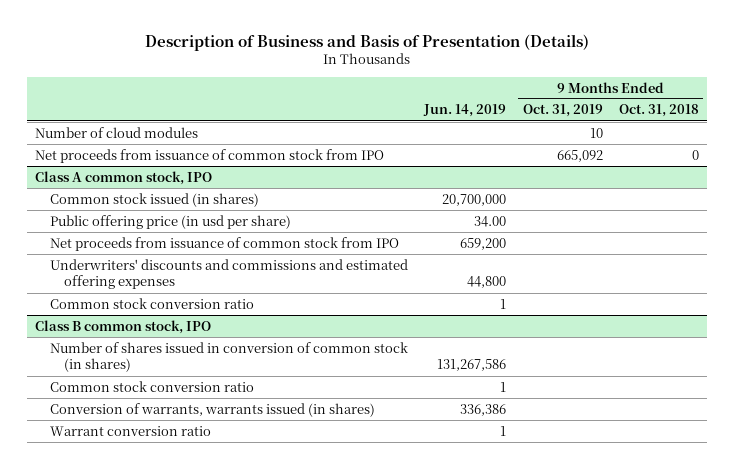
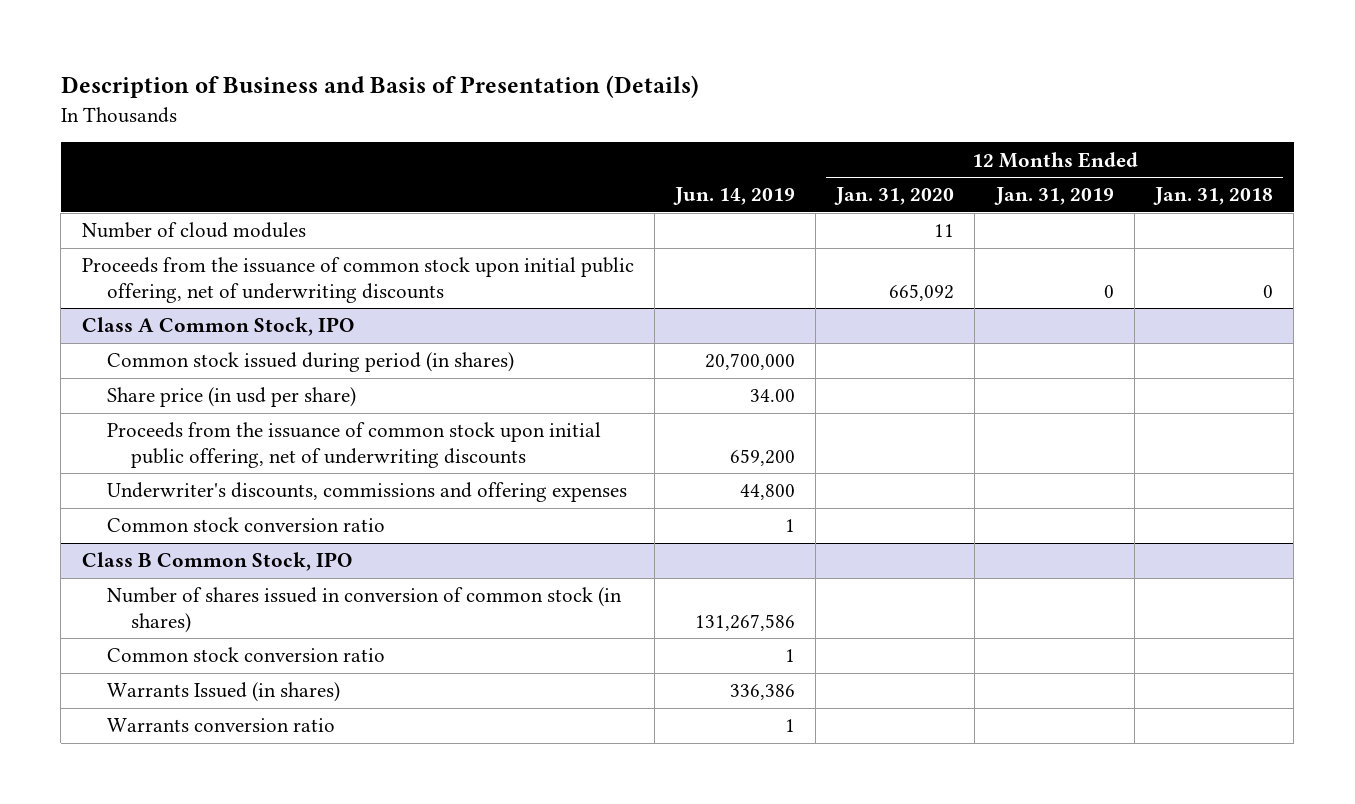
- | Jun. 14, 2019 | 9 Months Ended Oct. 31, 2019 | 9 Months Ended Oct. 31, 2018
+ | Jun. 14, 2019 | 12 Months Ended Jan. 31, 2020 | 12 Months Ended Jan. 31, 2019 | 12 Months Ended Jan. 31, 2018
- Net proceeds from issuance of common stock from IPO | | 665,092 | 0
- Class A common stock, IPO
- Common stock issued (in shares) | 20,700,000 | |
- Public offering price (in usd per share) | 34.00 | |
- Net proceeds from issuance of common stock from IPO | 659,200 | |
- Underwriters' discounts and commissions and estimated offering expenses | 44,800 | |
+ Proceeds from the issuance of common stock upon initial public offering, net of underwriting discounts | | 665,092 | 0 | 0
+ Class A Common Stock, IPO
+ Common stock issued during period (in shares) | 20,700,000 | | |
+ Share price (in usd per share) | 34.00 | | |
+ Proceeds from the issuance of common stock upon initial public offering, net of underwriting discounts | 659,200 | | |
+ Underwriter's discounts, commissions and offering expenses | 44,800 | | |
- Class B common stock, IPO
+ Class B Common Stock, IPO
- Conversion of warrants, warrants issued (in shares) | 336,386 | |
- Warrant conversion ratio | 1 | |
+ Warrants Issued (in shares) | 336,386 | | |
+ Warrants conversion ratio | 1 | | |

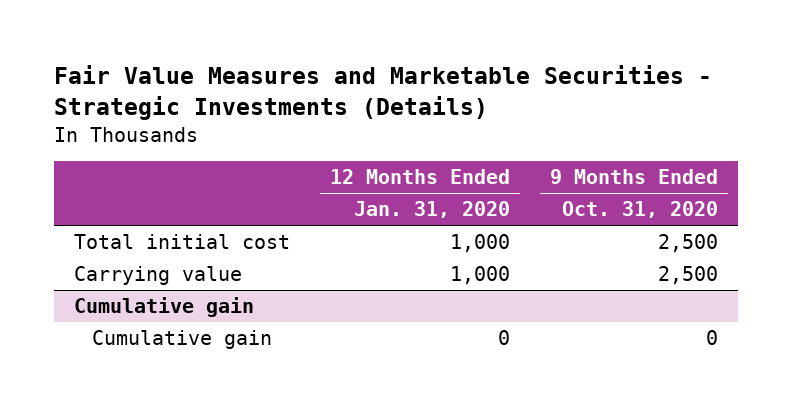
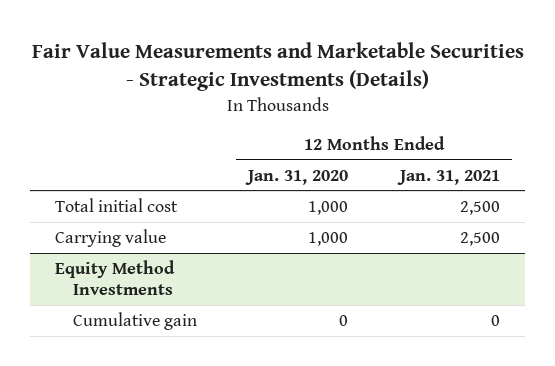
- Fair Value Measures and Marketable Securities - Strategic Investments (Details)
+ Fair Value Measurements and Marketable Securities - Strategic Investments (Details)
- | 12 Months Ended Jan. 31, 2020 | 9 Months Ended Oct. 31, 2020
+ | 12 Months Ended Jan. 31, 2020 | 12 Months Ended Jan. 31, 2021
- Cumulative gain
+ Equity Method Investments

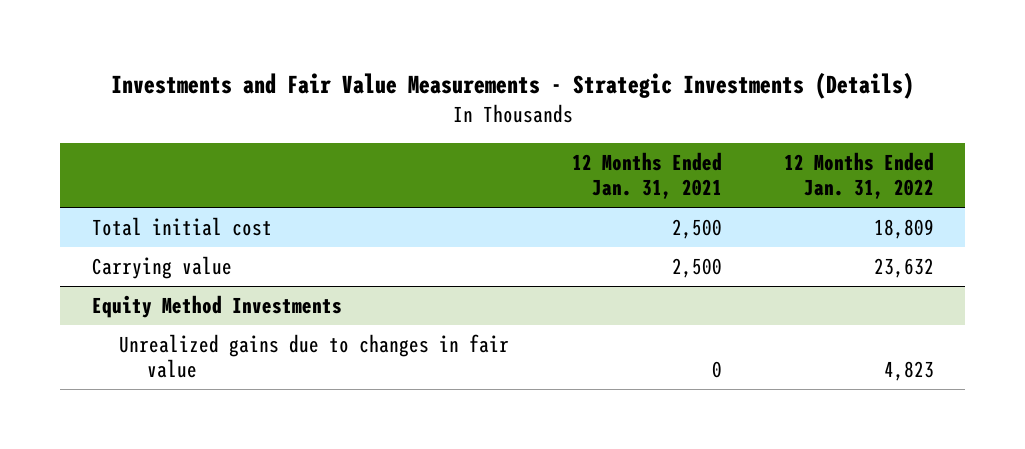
- Fair Value Measurements and Marketable Securities - Strategic Investments (Details)
+ Investments and Fair Value Measurements - Strategic Investments (Details)
- | 12 Months Ended Jan. 31, 2020 | 12 Months Ended Jan. 31, 2021
+ | 12 Months Ended Jan. 31, 2021 | 12 Months Ended Jan. 31, 2022
@ Equity Method Investments
- Cumulative gain | 0 | 0
+ Unrealized gains due to changes in fair value | 0 | 4,823

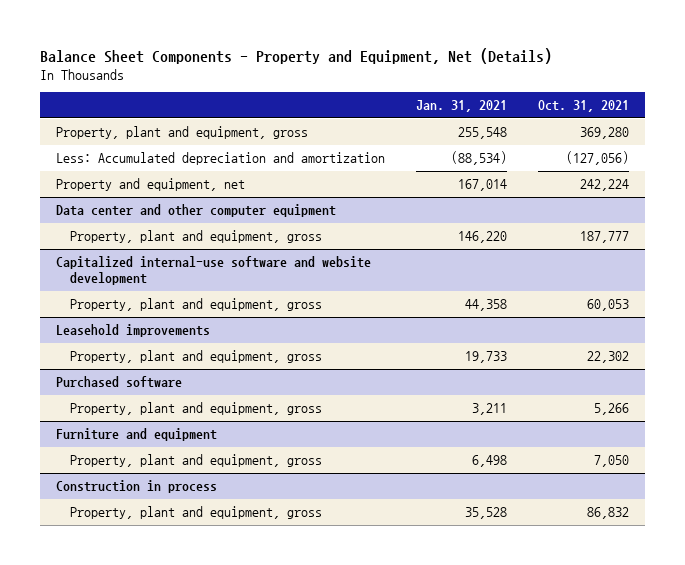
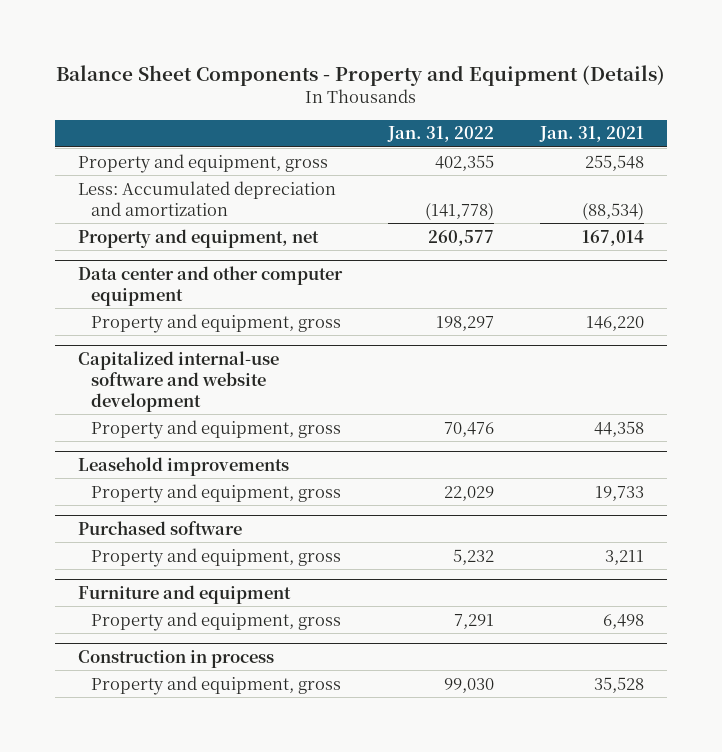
- Balance Sheet Components - Property and Equipment, Net (Details)
+ Balance Sheet Components - Property and Equipment (Details)
- | Jan. 31, 2021 | Oct. 31, 2021
+ | Jan. 31, 2022 | Jan. 31, 2021
- Property, plant and equipment, gross | 255,548 | 369,280
+ Property and equipment, gross | 402,355 | 255,548
@ Data center and other computer equipment
- Property, plant and equipment, gross | 146,220 | 187,777
+ Property and equipment, gross | 198,297 | 146,220
@ Capitalized internal-use software and website development
- Property, plant and equipment, gross | 44,358 | 60,053
+ Property and equipment, gross | 70,476 | 44,358
@ Leasehold improvements
- Property, plant and equipment, gross | 19,733 | 22,302
+ Property and equipment, gross | 22,029 | 19,733
@ Purchased software
- Property, plant and equipment, gross | 3,211 | 5,266
+ Property and equipment, gross | 5,232 | 3,211
@ Furniture and equipment
- Property, plant and equipment, gross | 6,498 | 7,050
+ Property and equipment, gross | 7,291 | 6,498
@ Construction in process
- Property, plant and equipment, gross | 35,528 | 86,832
+ Property and equipment, gross | 99,030 | 35,528

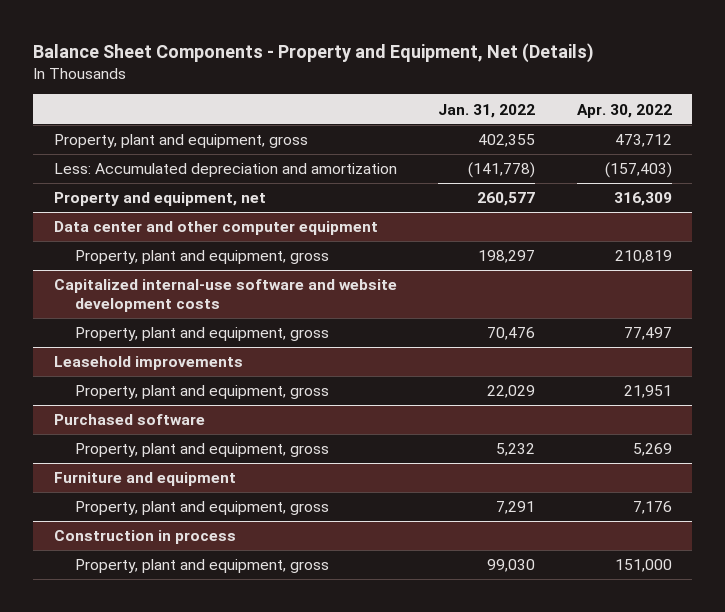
- Balance Sheet Components - Property and Equipment (Details)
+ Balance Sheet Components - Property and Equipment, Net (Details)
- | Jan. 31, 2022 | Jan. 31, 2021
+ | Jan. 31, 2022 | Apr. 30, 2022
- Property and equipment, gross | 402,355 | 255,548
+ Property, plant and equipment, gross | 402,355 | 473,712
@ Data center and other computer equipment
- Property and equipment, gross | 198,297 | 146,220
- Capitalized internal-use software and website development
- Property and equipment, gross | 70,476 | 44,358
@ Data center and other computer equipment
+ Property, plant and equipment, gross | 198,297 | 210,819
+ Capitalized internal-use software and website development costs
+ Property, plant and equipment, gross | 70,476 | 77,497
@ Leasehold improvements
- Property and equipment, gross | 22,029 | 19,733
+ Property, plant and equipment, gross | 22,029 | 21,951
@ Purchased software
- Property and equipment, gross | 5,232 | 3,211
+ Property, plant and equipment, gross | 5,232 | 5,269
@ Furniture and equipment
- Property and equipment, gross | 7,291 | 6,498
+ Property, plant and equipment, gross | 7,291 | 7,176
@ Construction in process
- Property and equipment, gross | 99,030 | 35,528
+ Property, plant and equipment, gross | 99,030 | 151,000

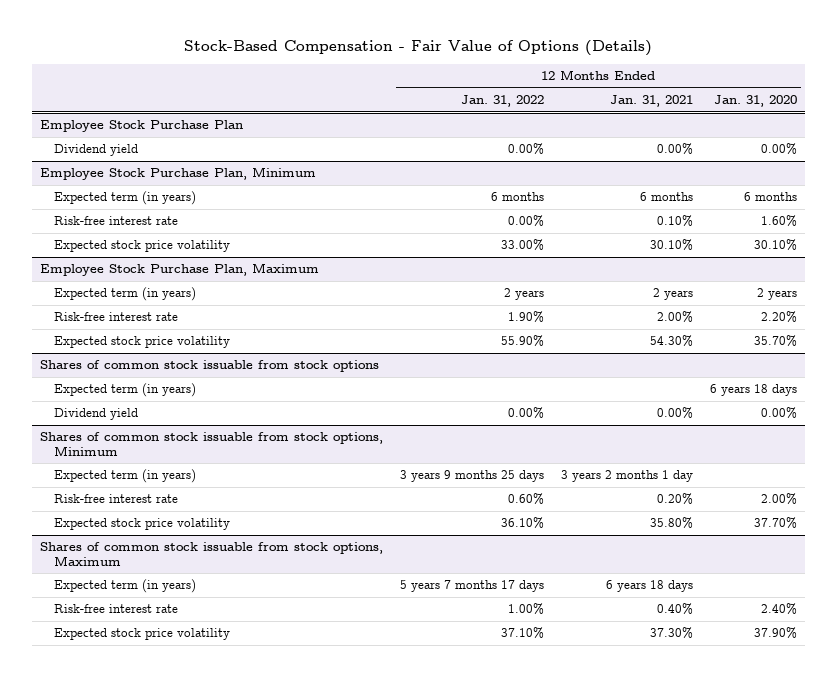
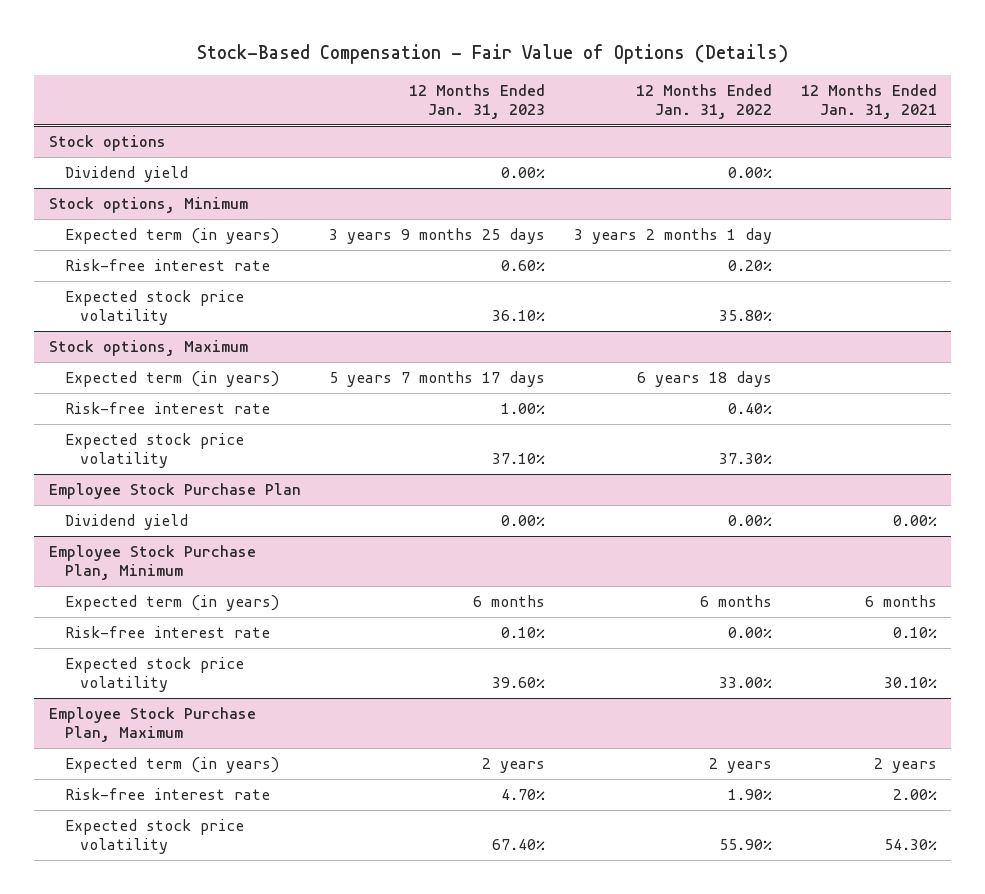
- | 12 Months Ended Jan. 31, 2022 | 12 Months Ended Jan. 31, 2021 | 12 Months Ended Jan. 31, 2020
+ | 12 Months Ended Jan. 31, 2023 | 12 Months Ended Jan. 31, 2022 | 12 Months Ended Jan. 31, 2021
+ Stock options
+ Dividend yield | 0.00% | 0.00% |
+ Stock options, Minimum
+ Expected term (in years) | 3 years 9 months 25 days | 3 years 2 months 1 day |
+ Risk-free interest rate | 0.60% | 0.20% |
+ Expected stock price volatility | 36.10% | 35.80% |
+ Stock options, Maximum
+ Expected term (in years) | 5 years 7 months 17 days | 6 years 18 days |
+ Risk-free interest rate | 1.00% | 0.40% |
+ Expected stock price volatility | 37.10% | 37.30% |
- Shares of common stock issuable from stock options
- Expected term (in years) | | | 6 years 18 days
- Dividend yield | 0.00% | 0.00% | 0.00%
- Shares of common stock issuable from stock options, Minimum
- Expected term (in years) | 3 years 9 months 25 days | 3 years 2 months 1 day |
- Risk-free interest rate | 0.60% | 0.20% | 2.00%
- Expected stock price volatility | 36.10% | 35.80% | 37.70%
- Shares of common stock issuable from stock options, Maximum
- Expected term (in years) | 5 years 7 months 17 days | 6 years 18 days |
- Risk-free interest rate | 1.00% | 0.40% | 2.40%
- Expected stock price volatility | 37.10% | 37.30% | 37.90%

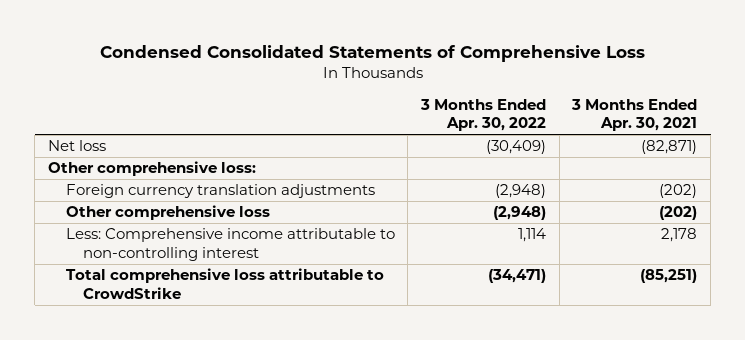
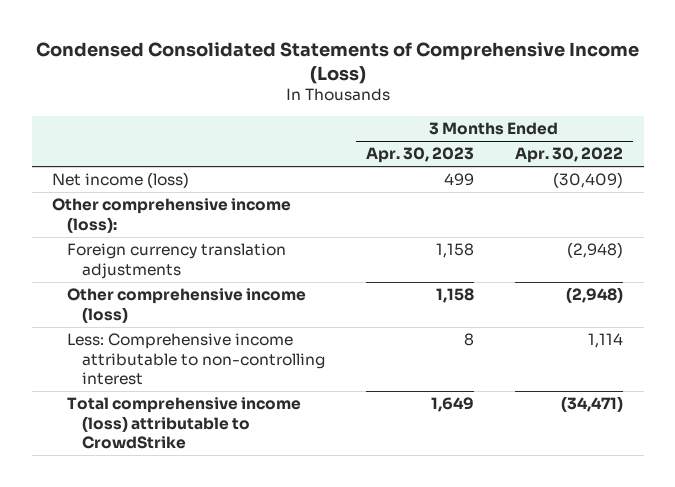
- Condensed Consolidated Statements of Comprehensive Loss
+ Condensed Consolidated Statements of Comprehensive Income (Loss)
- | 3 Months Ended Apr. 30, 2022 | 3 Months Ended Apr. 30, 2021
+ | 3 Months Ended Apr. 30, 2023 | 3 Months Ended Apr. 30, 2022
- Net loss | (30,409) | (82,871)
- Other comprehensive loss:
+ Net income (loss) | 499 | (30,409)
+ Other comprehensive income (loss):
- Other comprehensive loss | (2,948) | (202)
+ Other comprehensive income (loss) | 1,158 | (2,948)
- Total comprehensive loss attributable to CrowdStrike | (34,471) | (85,251)
+ Total comprehensive income (loss) attributable to CrowdStrike | 1,649 | (34,471)

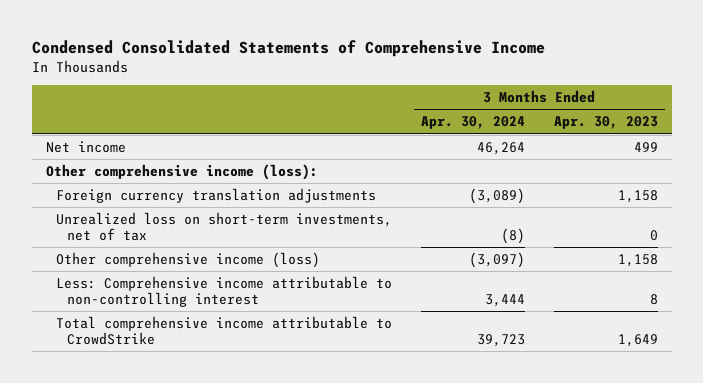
- Condensed Consolidated Statements of Comprehensive Income (Loss)
+ Condensed Consolidated Statements of Comprehensive Income
- | 3 Months Ended Apr. 30, 2023 | 3 Months Ended Apr. 30, 2022
+ | 3 Months Ended Apr. 30, 2024 | 3 Months Ended Apr. 30, 2023
- Net income (loss) | 499 | (30,409)
+ Net income | 46,264 | 499
+ Unrealized loss on short-term investments, net of tax | (8) | 0
- Total comprehensive income (loss) attributable to CrowdStrike | 1,649 | (34,471)
+ Total comprehensive income attributable to CrowdStrike | 39,723 | 1,649

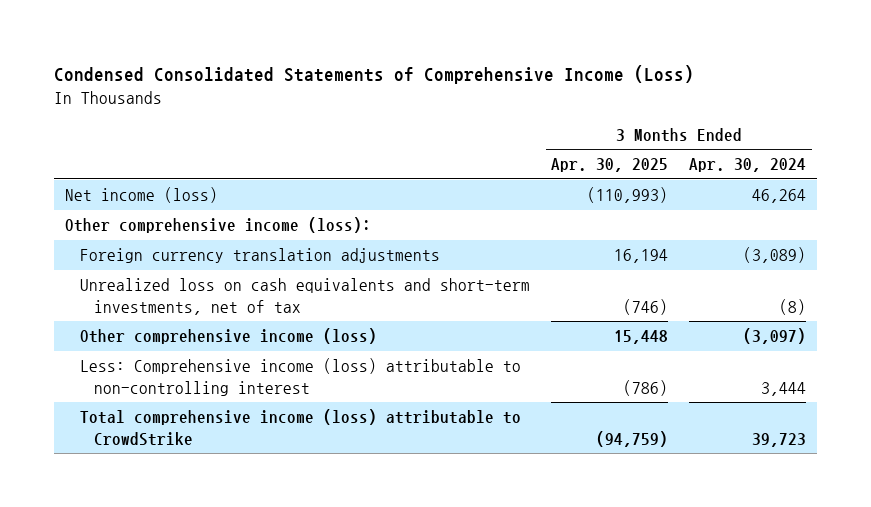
- Condensed Consolidated Statements of Comprehensive Income
+ Condensed Consolidated Statements of Comprehensive Income (Loss)
- | 3 Months Ended Apr. 30, 2024 | 3 Months Ended Apr. 30, 2023
+ | 3 Months Ended Apr. 30, 2025 | 3 Months Ended Apr. 30, 2024
- Net income | 46,264 | 499
+ Net income (loss) | (110,993) | 46,264
- Unrealized loss on short-term investments, net of tax | (8) | 0
+ Unrealized loss on cash equivalents and short-term investments, net of tax | (746) | (8)
- Less: Comprehensive income attributable to non-controlling interest | 3,444 | 8
- Total comprehensive income attributable to CrowdStrike | 39,723 | 1,649
+ Less: Comprehensive income (loss) attributable to non-controlling interest | (786) | 3,444
+ Total comprehensive income (loss) attributable to CrowdStrike | (94,759) | 39,723

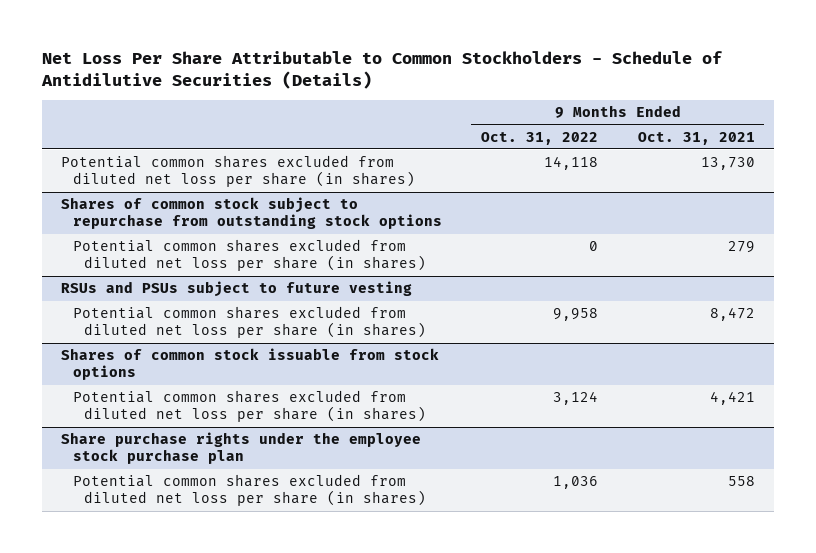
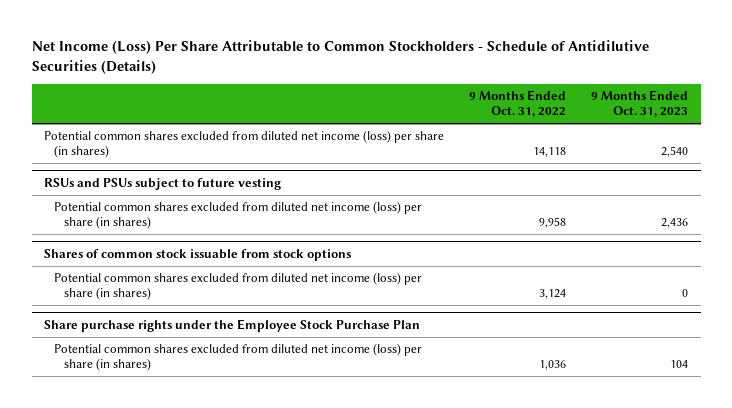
- Net Loss Per Share Attributable to Common Stockholders - Schedule of Antidilutive Securities (Details)
+ Net Income (Loss) Per Share Attributable to Common Stockholders - Schedule of Antidilutive Securities (Details)
- | 9 Months Ended Oct. 31, 2022 | 9 Months Ended Oct. 31, 2021
+ | 9 Months Ended Oct. 31, 2022 | 9 Months Ended Oct. 31, 2023
- Potential common shares excluded from diluted net loss per share (in shares) | 14,118 | 13,730
- Shares of common stock subject to repurchase from outstanding stock options
- Potential common shares excluded from diluted net loss per share (in shares) | 0 | 279
+ Potential common shares excluded from diluted net income (loss) per share (in shares) | 14,118 | 2,540
@ RSUs and PSUs subject to future vesting
- Potential common shares excluded from diluted net loss per share (in shares) | 9,958 | 8,472
+ Potential common shares excluded from diluted net income (loss) per share (in shares) | 9,958 | 2,436
@ Shares of common stock issuable from stock options
- Potential common shares excluded from diluted net loss per share (in shares) | 3,124 | 4,421
- Share purchase rights under the employee stock purchase plan
- Potential common shares excluded from diluted net loss per share (in shares) | 1,036 | 558
@ Shares of common stock issuable from stock options
+ Potential common shares excluded from diluted net income (loss) per share (in shares) | 3,124 | 0
+ Share purchase rights under the Employee Stock Purchase Plan
+ Potential common shares excluded from diluted net income (loss) per share (in shares) | 1,036 | 104

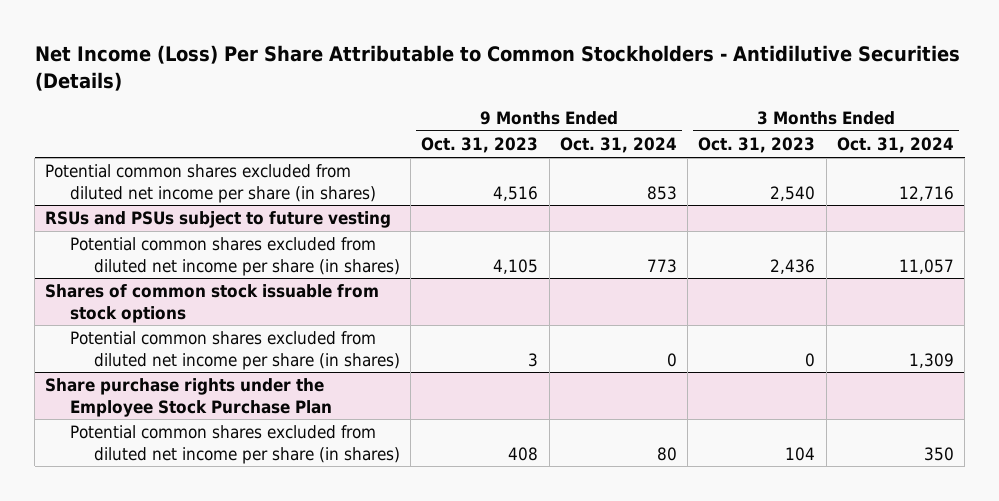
- Net Income (Loss) Per Share Attributable to Common Stockholders - Schedule of Antidilutive Securities (Details)
+ Net Income (Loss) Per Share Attributable to Common Stockholders - Antidilutive Securities (Details)
- | 9 Months Ended Oct. 31, 2022 | 9 Months Ended Oct. 31, 2023
+ | 9 Months Ended Oct. 31, 2023 | 9 Months Ended Oct. 31, 2024 | 3 Months Ended Oct. 31, 2023 | 3 Months Ended Oct. 31, 2024
- Potential common shares excluded from diluted net income (loss) per share (in shares) | 14,118 | 2,540
+ Potential common shares excluded from diluted net income per share (in shares) | 4,516 | 853 | 2,540 | 12,716
@ RSUs and PSUs subject to future vesting
- Potential common shares excluded from diluted net income (loss) per share (in shares) | 9,958 | 2,436
+ Potential common shares excluded from diluted net income per share (in shares) | 4,105 | 773 | 2,436 | 11,057
@ Shares of common stock issuable from stock options
- Potential common shares excluded from diluted net income (loss) per share (in shares) | 3,124 | 0
+ Potential common shares excluded from diluted net income per share (in shares) | 3 | 0 | 0 | 1,309
@ Share purchase rights under the Employee Stock Purchase Plan
- Potential common shares excluded from diluted net income (loss) per share (in shares) | 1,036 | 104
+ Potential common shares excluded from diluted net income per share (in shares) | 408 | 80 | 104 | 350

